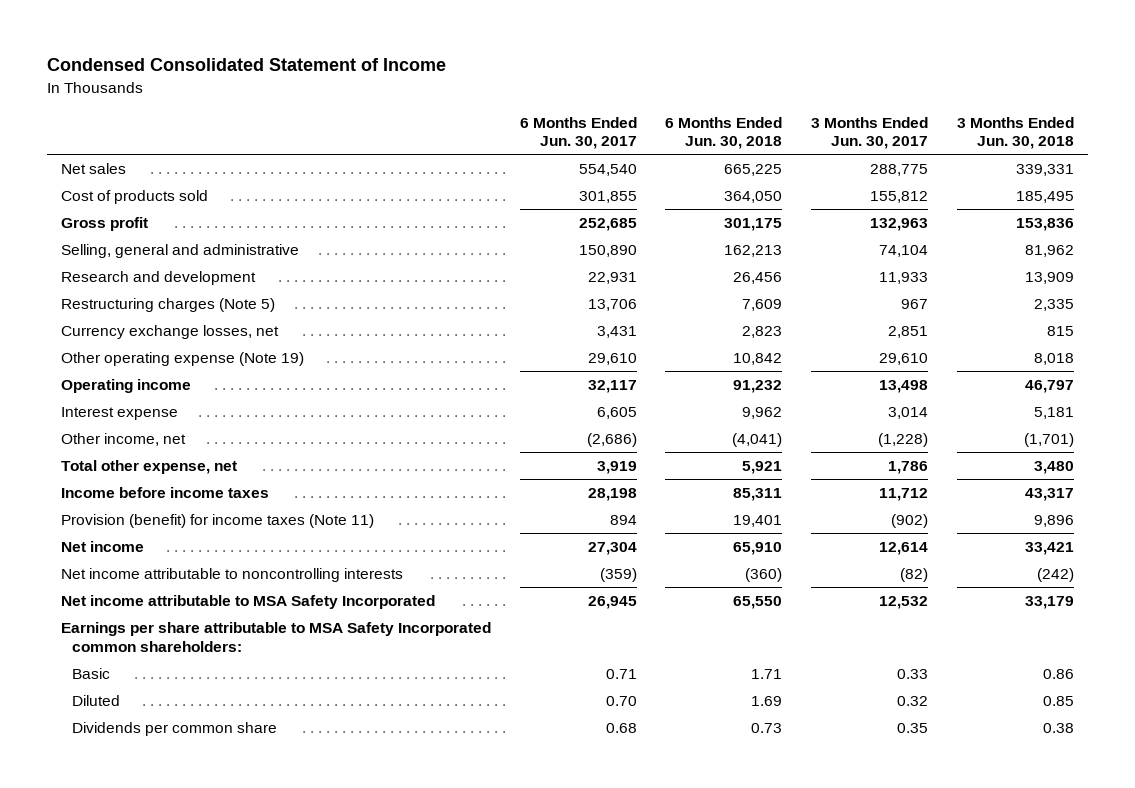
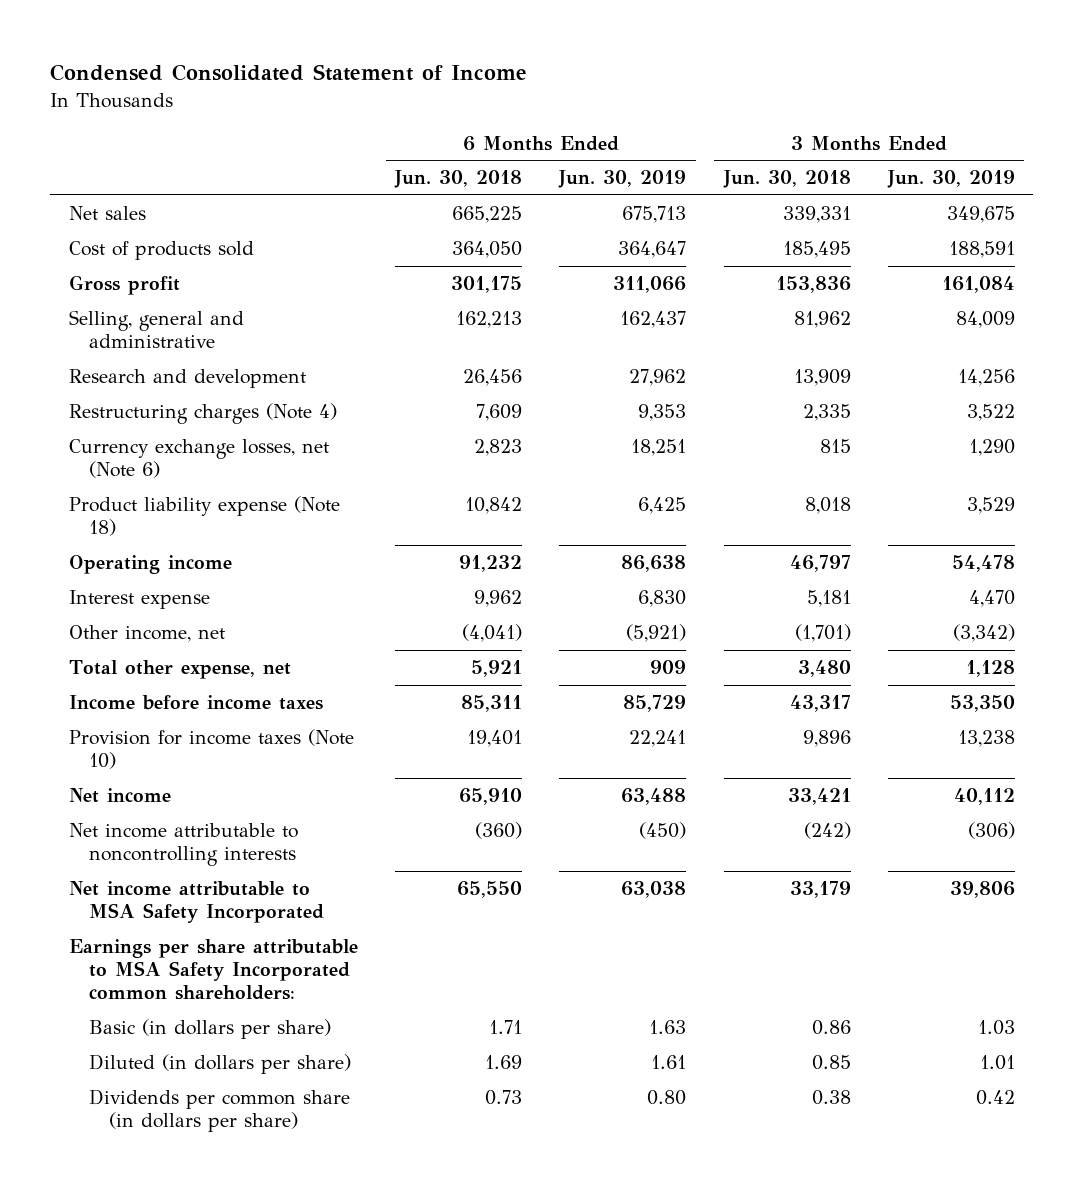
- | 6 Months Ended Jun. 30, 2017 | 6 Months Ended Jun. 30, 2018 | 3 Months Ended Jun. 30, 2017 | 3 Months Ended Jun. 30, 2018
+ | 6 Months Ended Jun. 30, 2018 | 6 Months Ended Jun. 30, 2019 | 3 Months Ended Jun. 30, 2018 | 3 Months Ended Jun. 30, 2019
- Restructuring charges (Note 5) | 13,706 | 7,609 | 967 | 2,335
- Currency exchange losses, net | 3,431 | 2,823 | 2,851 | 815
- Other operating expense (Note 19) | 29,610 | 10,842 | 29,610 | 8,018
+ Restructuring charges (Note 4) | 7,609 | 9,353 | 2,335 | 3,522
+ Currency exchange losses, net (Note 6) | 2,823 | 18,251 | 815 | 1,290
+ Product liability expense (Note 18) | 10,842 | 6,425 | 8,018 | 3,529
- Provision (benefit) for income taxes (Note 11) | 894 | 19,401 | (902) | 9,896
+ Provision for income taxes (Note 10) | 19,401 | 22,241 | 9,896 | 13,238
- Basic | 0.71 | 1.71 | 0.33 | 0.86
- Diluted | 0.70 | 1.69 | 0.32 | 0.85
- Dividends per common share | 0.68 | 0.73 | 0.35 | 0.38
+ Basic (in dollars per share) | 1.71 | 1.63 | 0.86 | 1.03
+ Diluted (in dollars per share) | 1.69 | 1.61 | 0.85 | 1.01
+ Dividends per common share (in dollars per share) | 0.73 | 0.80 | 0.38 | 0.42

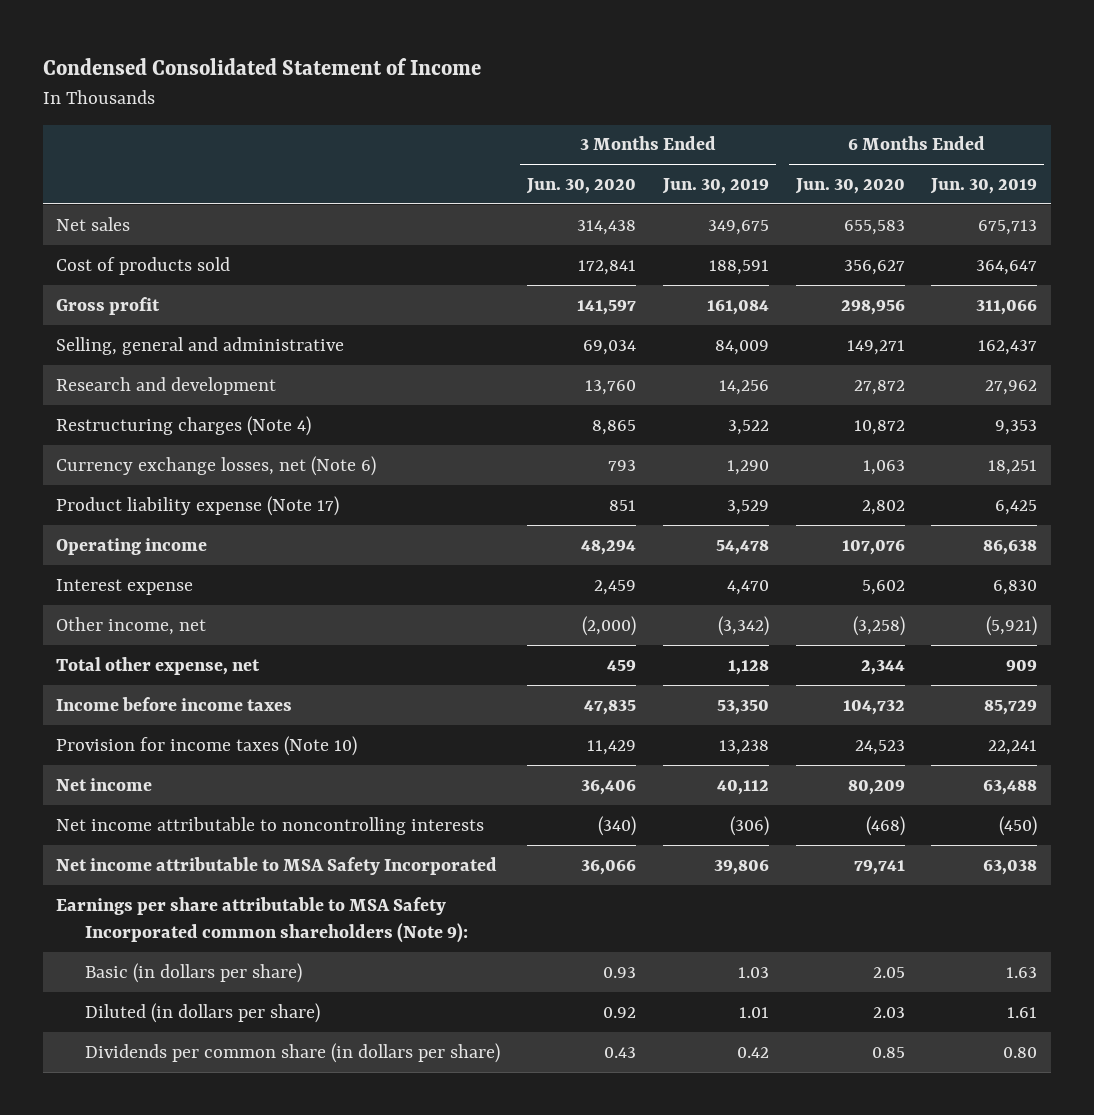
- | 6 Months Ended Jun. 30, 2018 | 6 Months Ended Jun. 30, 2019 | 3 Months Ended Jun. 30, 2018 | 3 Months Ended Jun. 30, 2019
+ | 3 Months Ended Jun. 30, 2020 | 3 Months Ended Jun. 30, 2019 | 6 Months Ended Jun. 30, 2020 | 6 Months Ended Jun. 30, 2019
- Product liability expense (Note 18) | 10,842 | 6,425 | 8,018 | 3,529
+ Product liability expense (Note 17) | 851 | 3,529 | 2,802 | 6,425
- Earnings per share attributable to MSA Safety Incorporated common shareholders:
+ Earnings per share attributable to MSA Safety Incorporated common shareholders (Note 9):

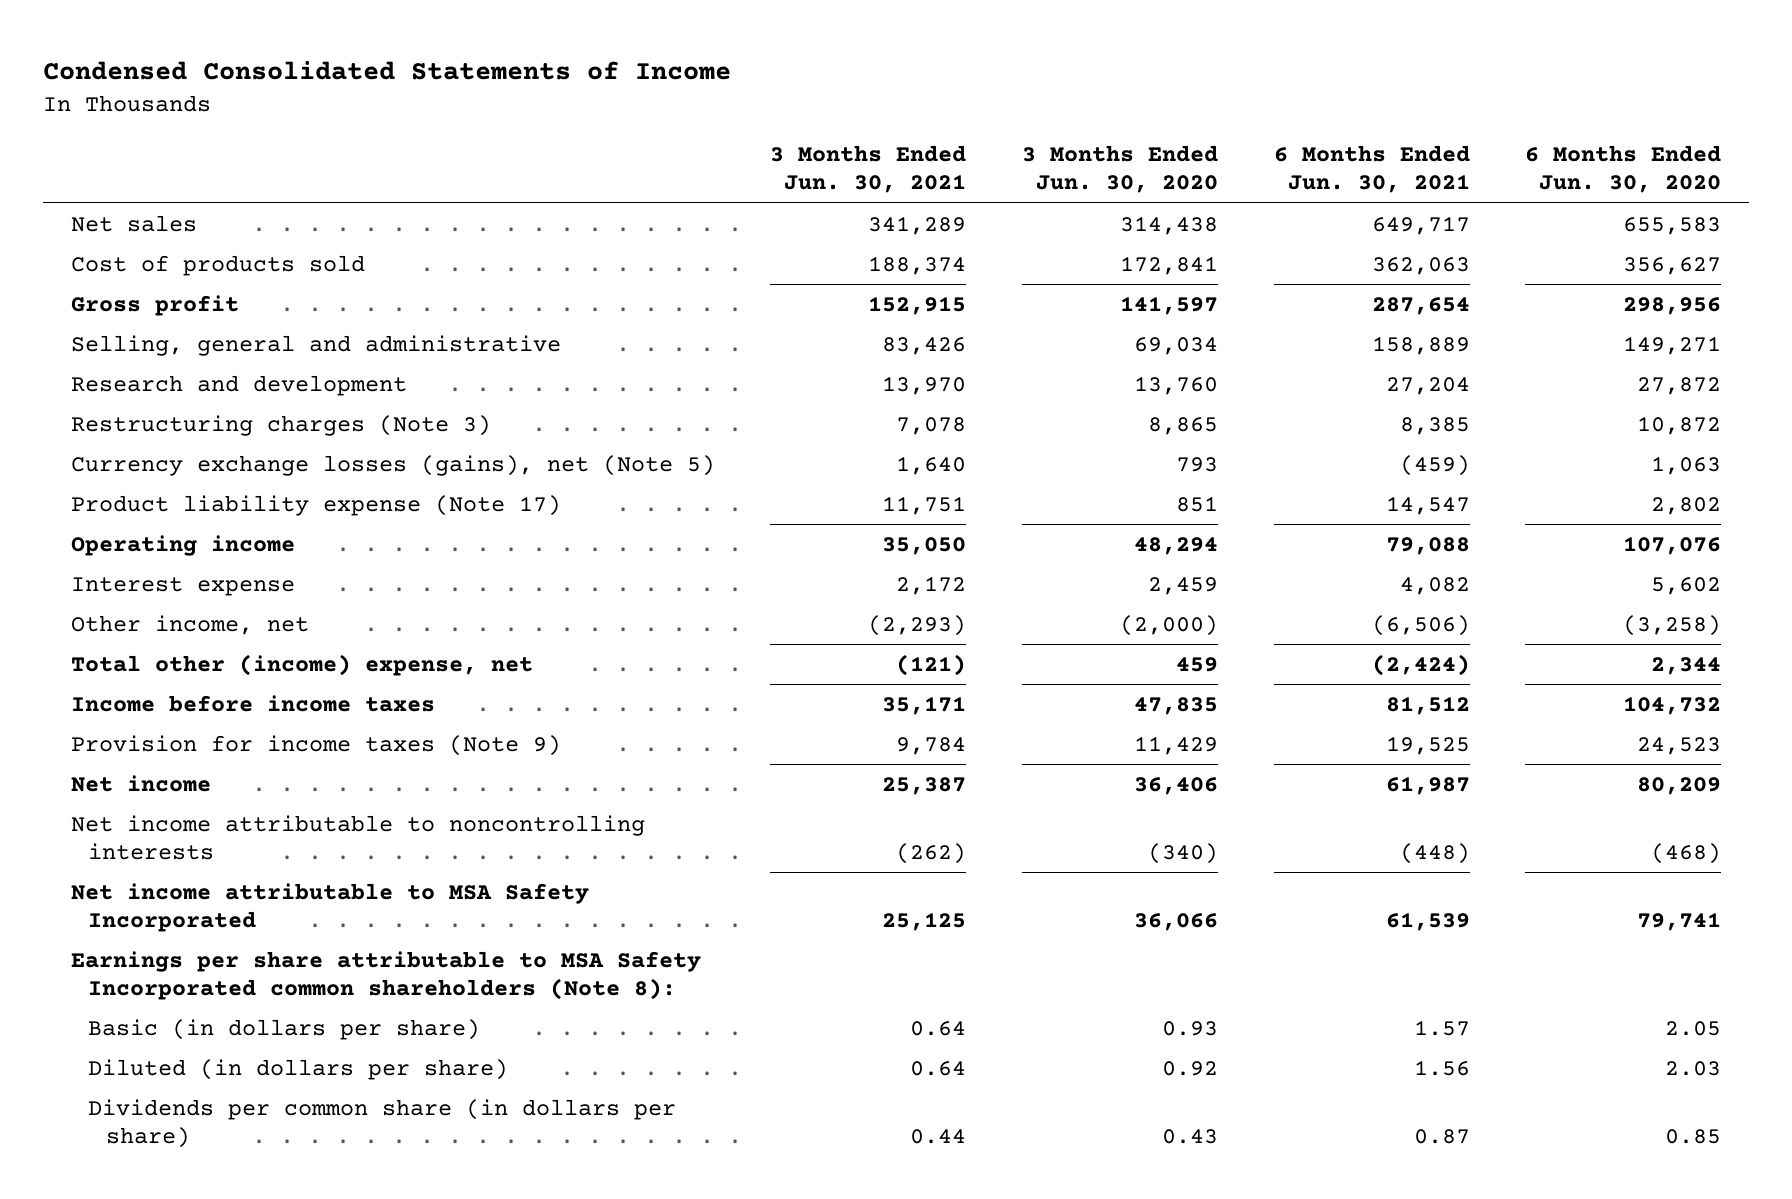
- Condensed Consolidated Statement of Income
+ Condensed Consolidated Statements of Income
- | 3 Months Ended Jun. 30, 2020 | 3 Months Ended Jun. 30, 2019 | 6 Months Ended Jun. 30, 2020 | 6 Months Ended Jun. 30, 2019
+ | 3 Months Ended Jun. 30, 2021 | 3 Months Ended Jun. 30, 2020 | 6 Months Ended Jun. 30, 2021 | 6 Months Ended Jun. 30, 2020
- Restructuring charges (Note 4) | 8,865 | 3,522 | 10,872 | 9,353
- Currency exchange losses, net (Note 6) | 793 | 1,290 | 1,063 | 18,251
+ Restructuring charges (Note 3) | 7,078 | 8,865 | 8,385 | 10,872
+ Currency exchange losses (gains), net (Note 5) | 1,640 | 793 | (459) | 1,063
- Total other expense, net | 459 | 1,128 | 2,344 | 909
+ Total other (income) expense, net | (121) | 459 | (2,424) | 2,344
- Provision for income taxes (Note 10) | 11,429 | 13,238 | 24,523 | 22,241
+ Provision for income taxes (Note 9) | 9,784 | 11,429 | 19,525 | 24,523
- Earnings per share attributable to MSA Safety Incorporated common shareholders (Note 9):
+ Earnings per share attributable to MSA Safety Incorporated common shareholders (Note 8):

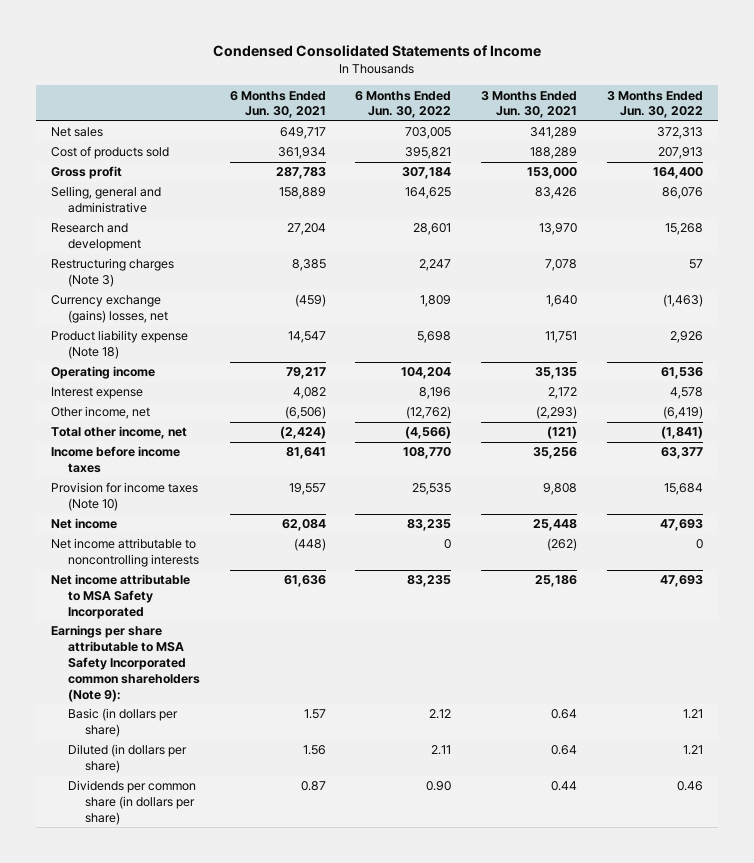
- | 3 Months Ended Jun. 30, 2021 | 3 Months Ended Jun. 30, 2020 | 6 Months Ended Jun. 30, 2021 | 6 Months Ended Jun. 30, 2020
+ | 6 Months Ended Jun. 30, 2021 | 6 Months Ended Jun. 30, 2022 | 3 Months Ended Jun. 30, 2021 | 3 Months Ended Jun. 30, 2022
- Cost of products sold | 188,374 | 172,841 | 362,063 | 356,627
- Gross profit | 152,915 | 141,597 | 287,654 | 298,956
+ Cost of products sold | 361,934 | 395,821 | 188,289 | 207,913
+ Gross profit | 287,783 | 307,184 | 153,000 | 164,400
- Currency exchange losses (gains), net (Note 5) | 1,640 | 793 | (459) | 1,063
- Product liability expense (Note 17) | 11,751 | 851 | 14,547 | 2,802
- Operating income | 35,050 | 48,294 | 79,088 | 107,076
+ Currency exchange (gains) losses, net | (459) | 1,809 | 1,640 | (1,463)
+ Product liability expense (Note 18) | 14,547 | 5,698 | 11,751 | 2,926
+ Operating income | 79,217 | 104,204 | 35,135 | 61,536
- Total other (income) expense, net | (121) | 459 | (2,424) | 2,344
- Income before income taxes | 35,171 | 47,835 | 81,512 | 104,732
- Provision for income taxes (Note 9) | 9,784 | 11,429 | 19,525 | 24,523
- Net income | 25,387 | 36,406 | 61,987 | 80,209
+ Total other income, net | (2,424) | (4,566) | (121) | (1,841)
+ Income before income taxes | 81,641 | 108,770 | 35,256 | 63,377
+ Provision for income taxes (Note 10) | 19,557 | 25,535 | 9,808 | 15,684
+ Net income | 62,084 | 83,235 | 25,448 | 47,693
- Net income attributable to MSA Safety Incorporated | 25,125 | 36,066 | 61,539 | 79,741
- Earnings per share attributable to MSA Safety Incorporated common shareholders (Note 8):
+ Net income attributable to MSA Safety Incorporated | 61,636 | 83,235 | 25,186 | 47,693
+ Earnings per share attributable to MSA Safety Incorporated common shareholders (Note 9):

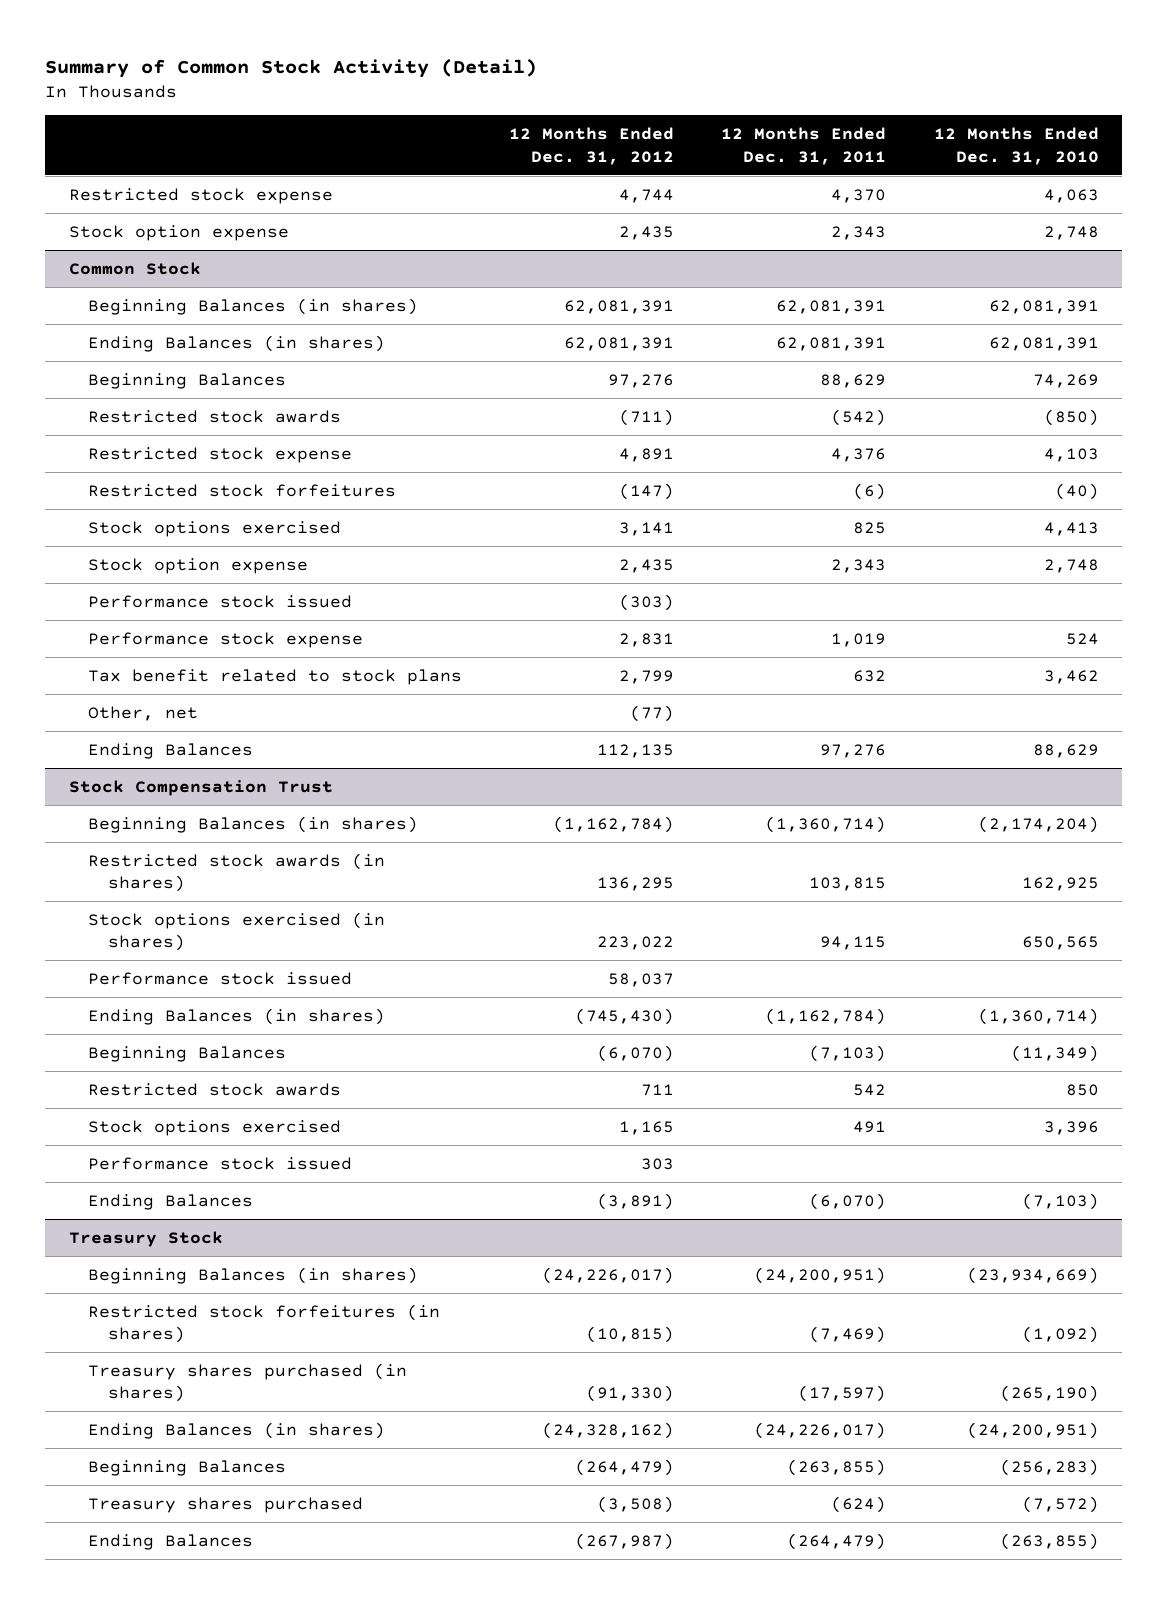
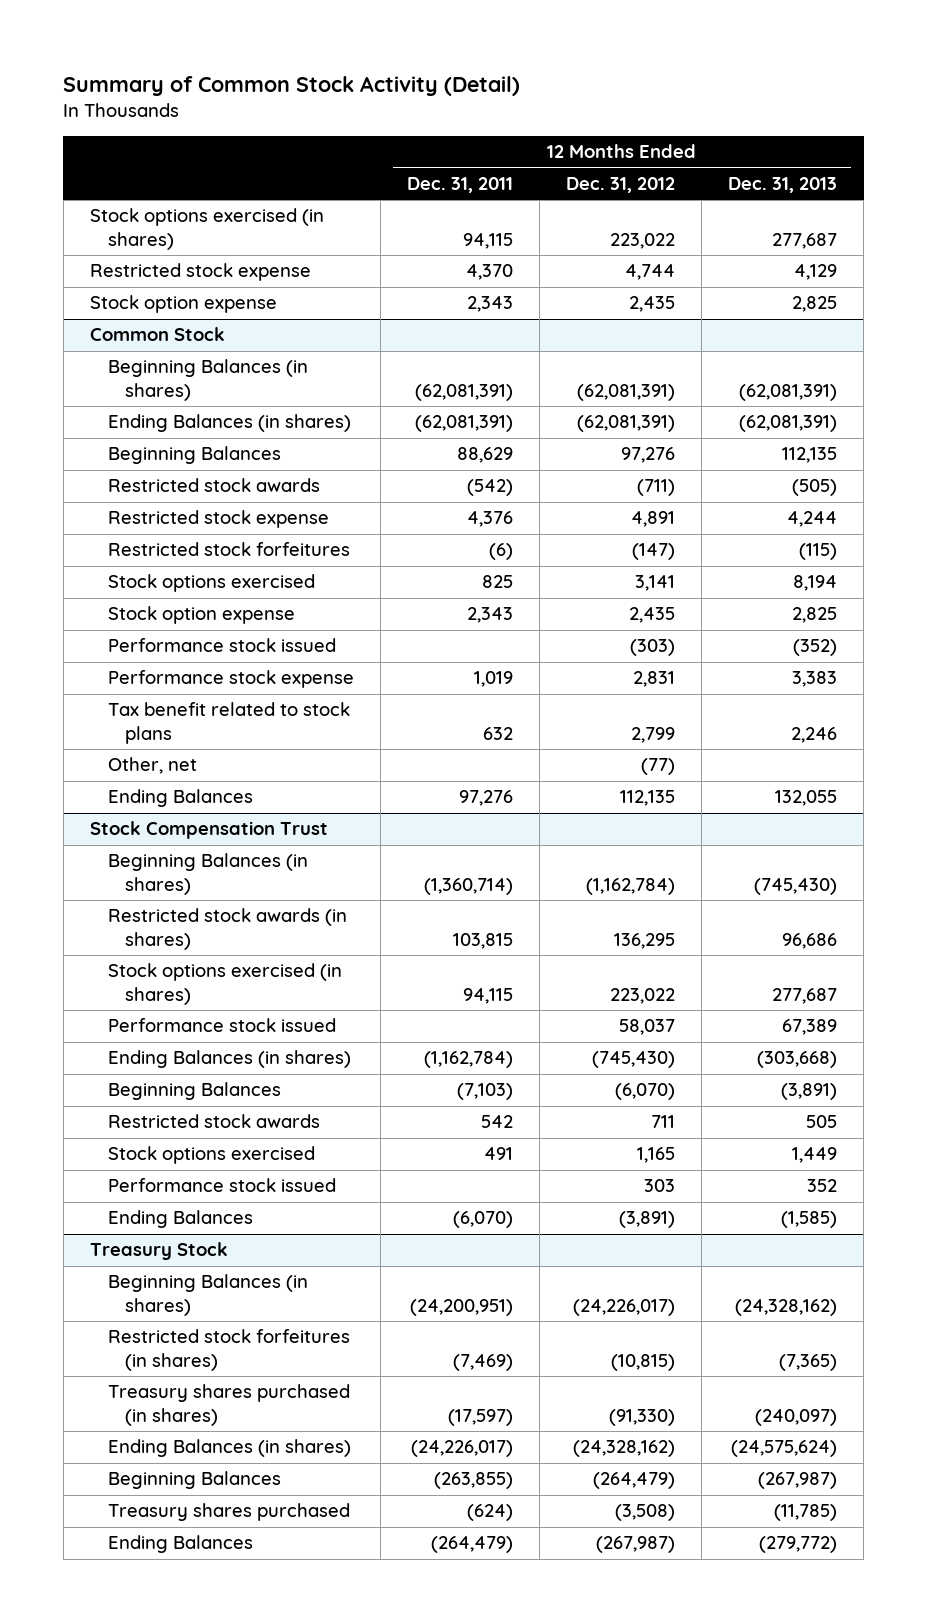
- | 12 Months Ended Dec. 31, 2012 | 12 Months Ended Dec. 31, 2011 | 12 Months Ended Dec. 31, 2010
+ | 12 Months Ended Dec. 31, 2011 | 12 Months Ended Dec. 31, 2012 | 12 Months Ended Dec. 31, 2013
+ Stock options exercised (in shares) | 94,115 | 223,022 | 277,687
@ Common Stock
- Beginning Balances (in shares) | 62,081,391 | 62,081,391 | 62,081,391
- Ending Balances (in shares) | 62,081,391 | 62,081,391 | 62,081,391
+ Beginning Balances (in shares) | (62,081,391) | (62,081,391) | (62,081,391)
+ Ending Balances (in shares) | (62,081,391) | (62,081,391) | (62,081,391)

